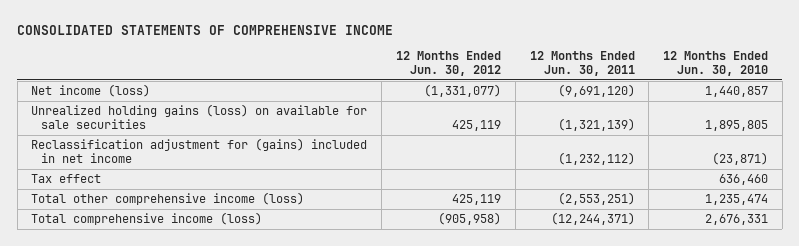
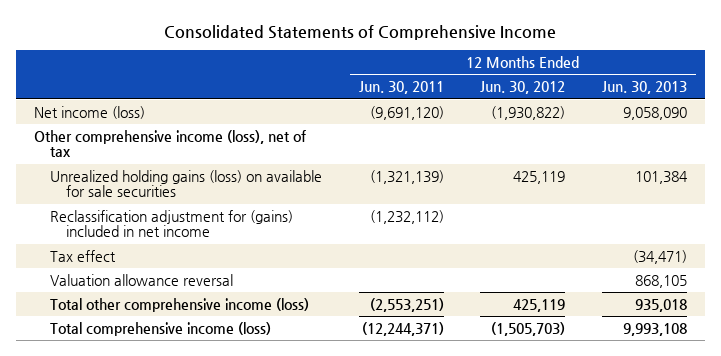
- CONSOLIDATED STATEMENTS OF COMPREHENSIVE INCOME
+ Consolidated Statements of Comprehensive Income
- | 12 Months Ended Jun. 30, 2012 | 12 Months Ended Jun. 30, 2011 | 12 Months Ended Jun. 30, 2010
+ | 12 Months Ended Jun. 30, 2011 | 12 Months Ended Jun. 30, 2012 | 12 Months Ended Jun. 30, 2013
- Net income (loss) | (1,331,077) | (9,691,120) | 1,440,857
+ Net income (loss) | (9,691,120) | (1,930,822) | 9,058,090
+ Other comprehensive income (loss), net of tax
+ Valuation allowance reversal | | | 868,105
- Total comprehensive income (loss) | (905,958) | (12,244,371) | 2,676,331
+ Total comprehensive income (loss) | (12,244,371) | (1,505,703) | 9,993,108

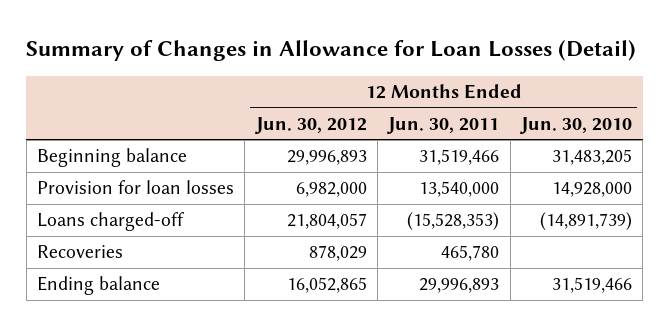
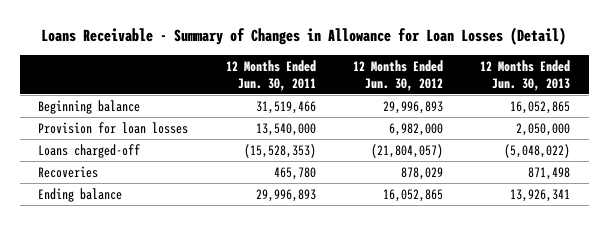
- Summary of Changes in Allowance for Loan Losses (Detail)
+ Loans Receivable - Summary of Changes in Allowance for Loan Losses (Detail)
- | 12 Months Ended Jun. 30, 2012 | 12 Months Ended Jun. 30, 2011 | 12 Months Ended Jun. 30, 2010
+ | 12 Months Ended Jun. 30, 2011 | 12 Months Ended Jun. 30, 2012 | 12 Months Ended Jun. 30, 2013
- Loans charged-off | 21,804,057 | (15,528,353) | (14,891,739)
+ Loans charged-off | (15,528,353) | (21,804,057) | (5,048,022)

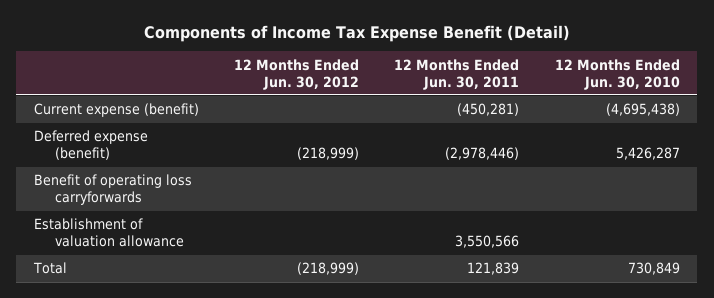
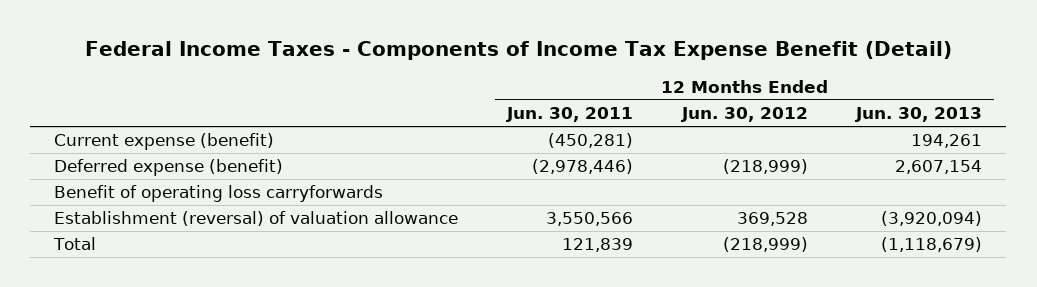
- Components of Income Tax Expense Benefit (Detail)
+ Federal Income Taxes - Components of Income Tax Expense Benefit (Detail)
- | 12 Months Ended Jun. 30, 2012 | 12 Months Ended Jun. 30, 2011 | 12 Months Ended Jun. 30, 2010
+ | 12 Months Ended Jun. 30, 2011 | 12 Months Ended Jun. 30, 2012 | 12 Months Ended Jun. 30, 2013
- Establishment of valuation allowance | | 3,550,566 |
+ Establishment (reversal) of valuation allowance | 3,550,566 | 369,528 | (3,920,094)

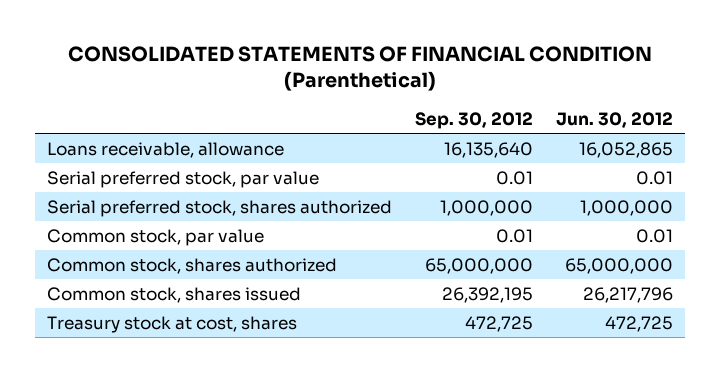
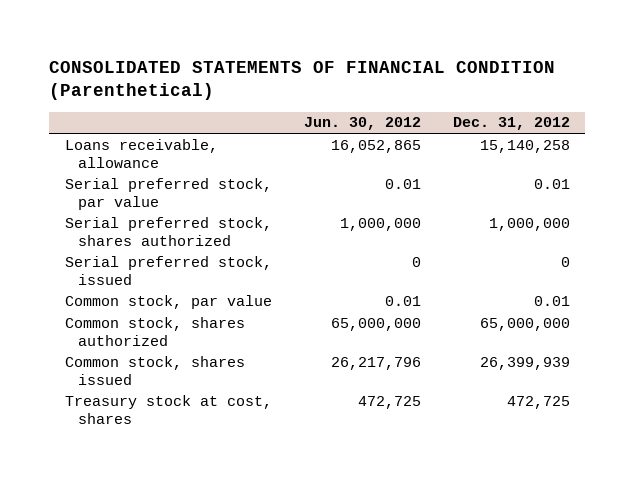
- | Sep. 30, 2012 | Jun. 30, 2012
+ | Jun. 30, 2012 | Dec. 31, 2012
+ Serial preferred stock, issued | 0 | 0

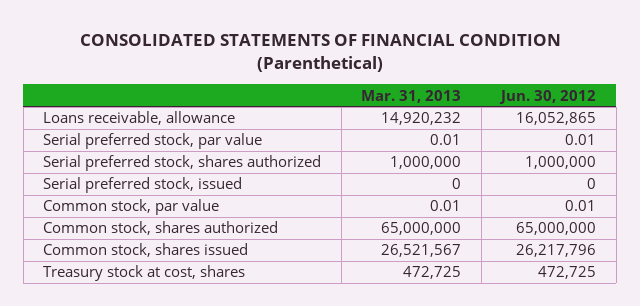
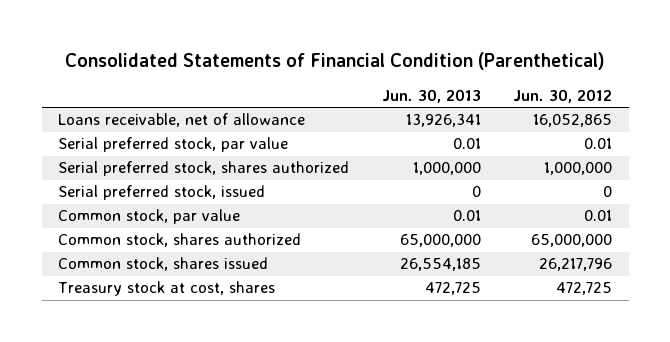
- CONSOLIDATED STATEMENTS OF FINANCIAL CONDITION (Parenthetical)
+ Consolidated Statements of Financial Condition (Parenthetical)
- | Mar. 31, 2013 | Jun. 30, 2012
+ | Jun. 30, 2013 | Jun. 30, 2012
- Loans receivable, allowance | 14,920,232 | 16,052,865
+ Loans receivable, net of allowance | 13,926,341 | 16,052,865

